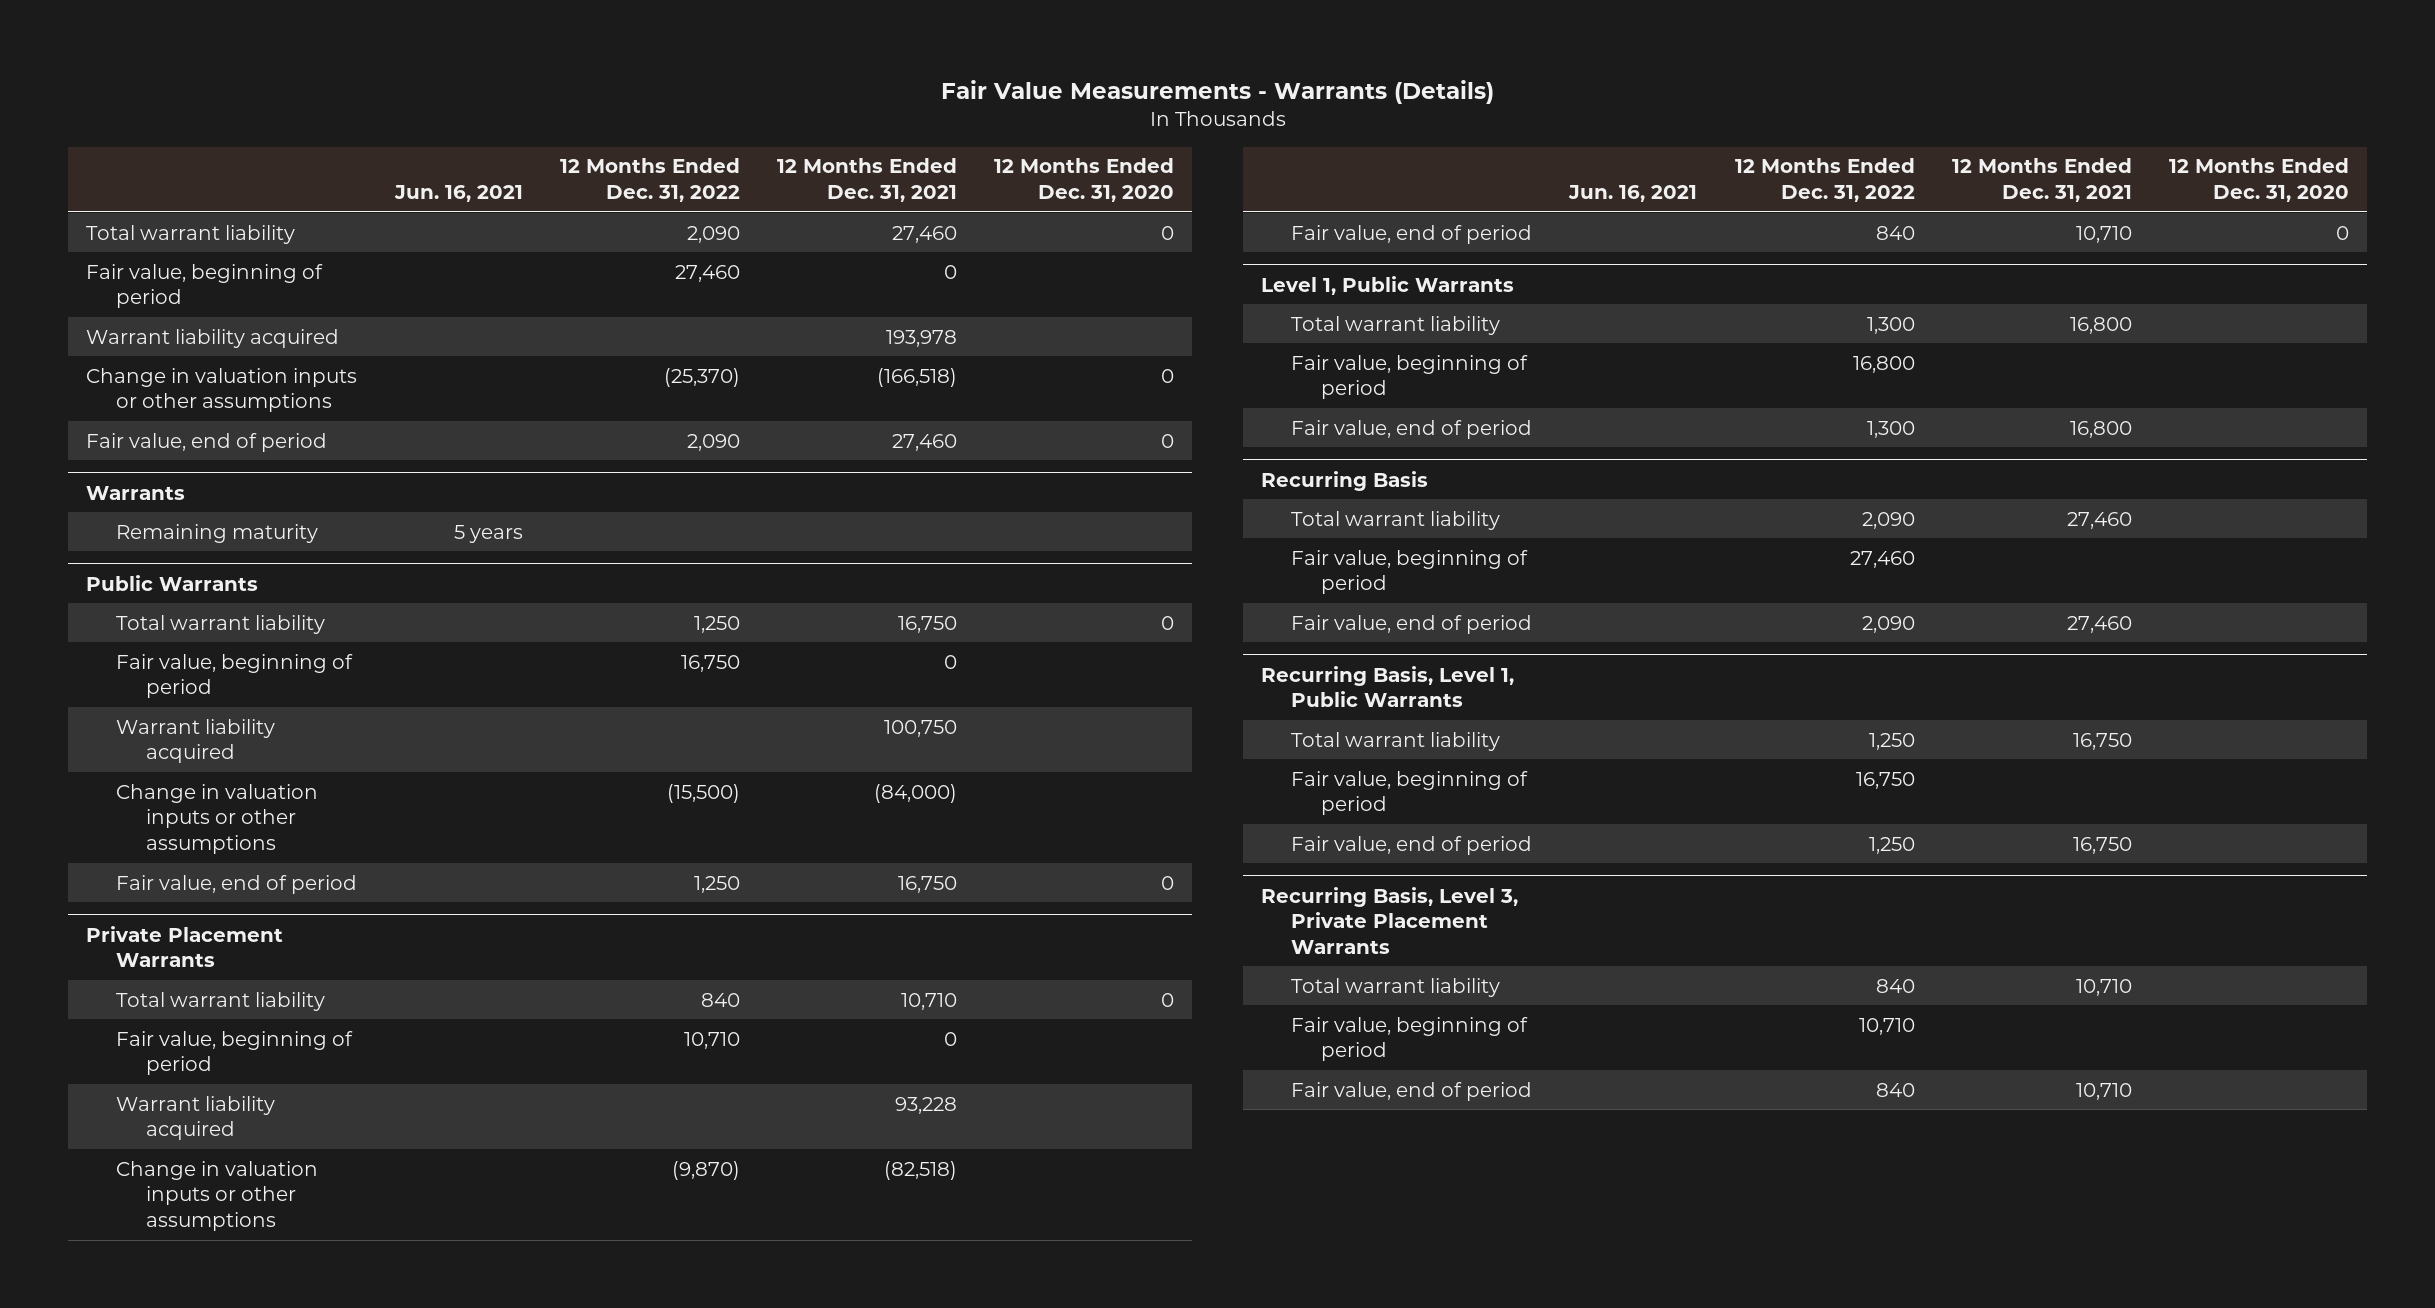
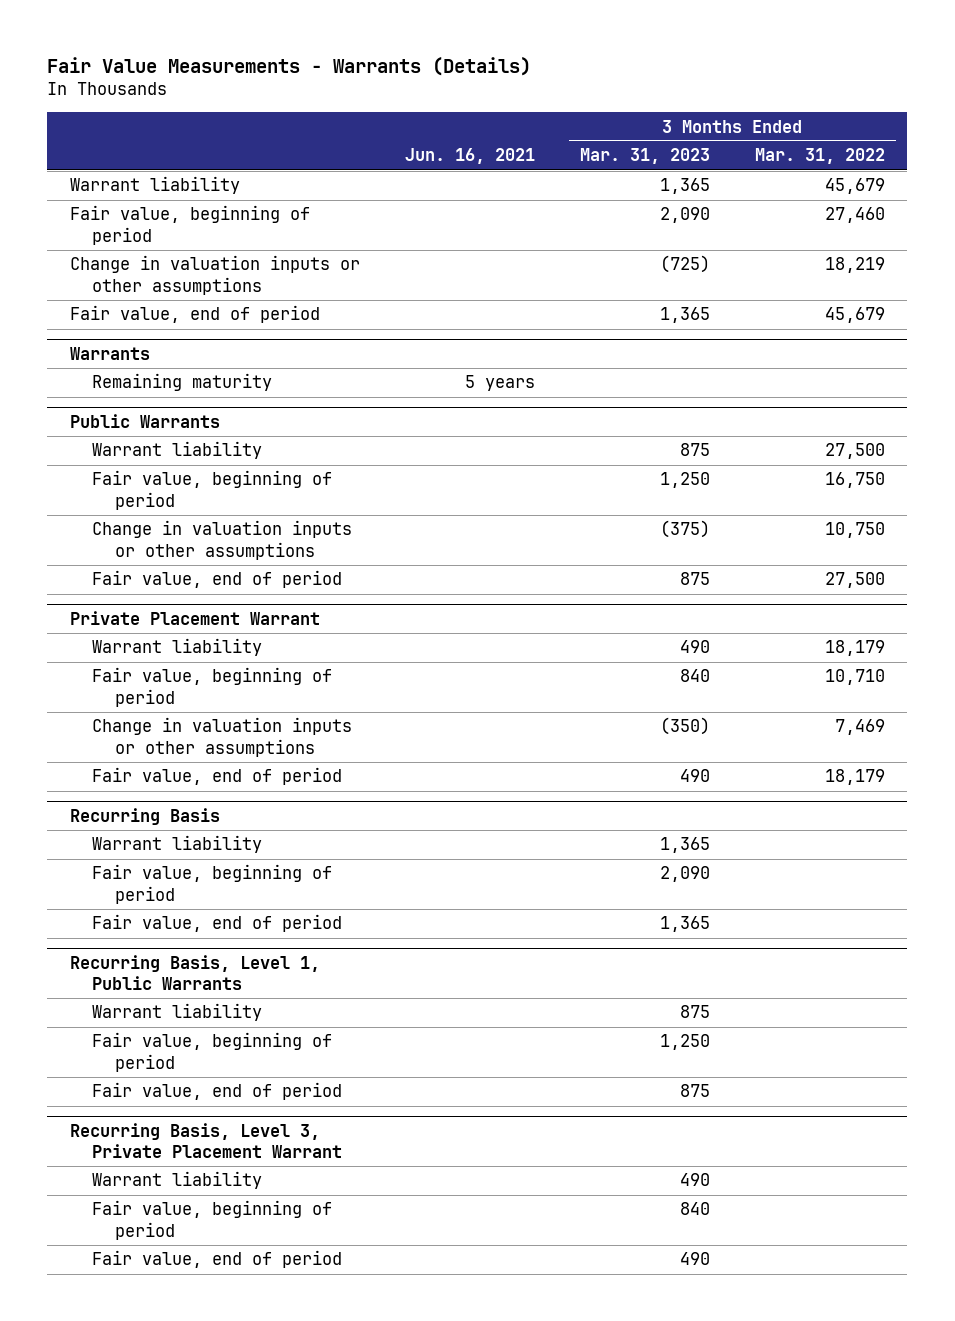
- | Jun. 16, 2021 | 12 Months Ended Dec. 31, 2022 | 12 Months Ended Dec. 31, 2021 | 12 Months Ended Dec. 31, 2020
+ | Jun. 16, 2021 | 3 Months Ended Mar. 31, 2023 | 3 Months Ended Mar. 31, 2022
- Total warrant liability | | 2,090 | 27,460 | 0
+ Warrant liability | | 1,365 | 45,679
- Warrant liability acquired | | | 193,978 |
@ Public Warrants
- Total warrant liability | | 1,250 | 16,750 | 0
+ Warrant liability | | 875 | 27,500
- Warrant liability acquired | | | 100,750 |
- Private Placement Warrants
- Total warrant liability | | 840 | 10,710 | 0
+ Private Placement Warrant
+ Warrant liability | | 490 | 18,179
- Warrant liability acquired | | | 93,228 |
- Level 1, Public Warrants
- Total warrant liability | | 1,300 | 16,800 |
- Fair value, beginning of period | | 16,800 | |
- Fair value, end of period | | 1,300 | 16,800 |
@ Recurring Basis
- Total warrant liability | | 2,090 | 27,460 |
+ Warrant liability | | 1,365 |
@ Recurring Basis, Level 1, Public Warrants
- Total warrant liability | | 1,250 | 16,750 |
+ Warrant liability | | 875 |
- Recurring Basis, Level 3, Private Placement Warrants
- Total warrant liability | | 840 | 10,710 |
+ Recurring Basis, Level 3, Private Placement Warrant
+ Warrant liability | | 490 |

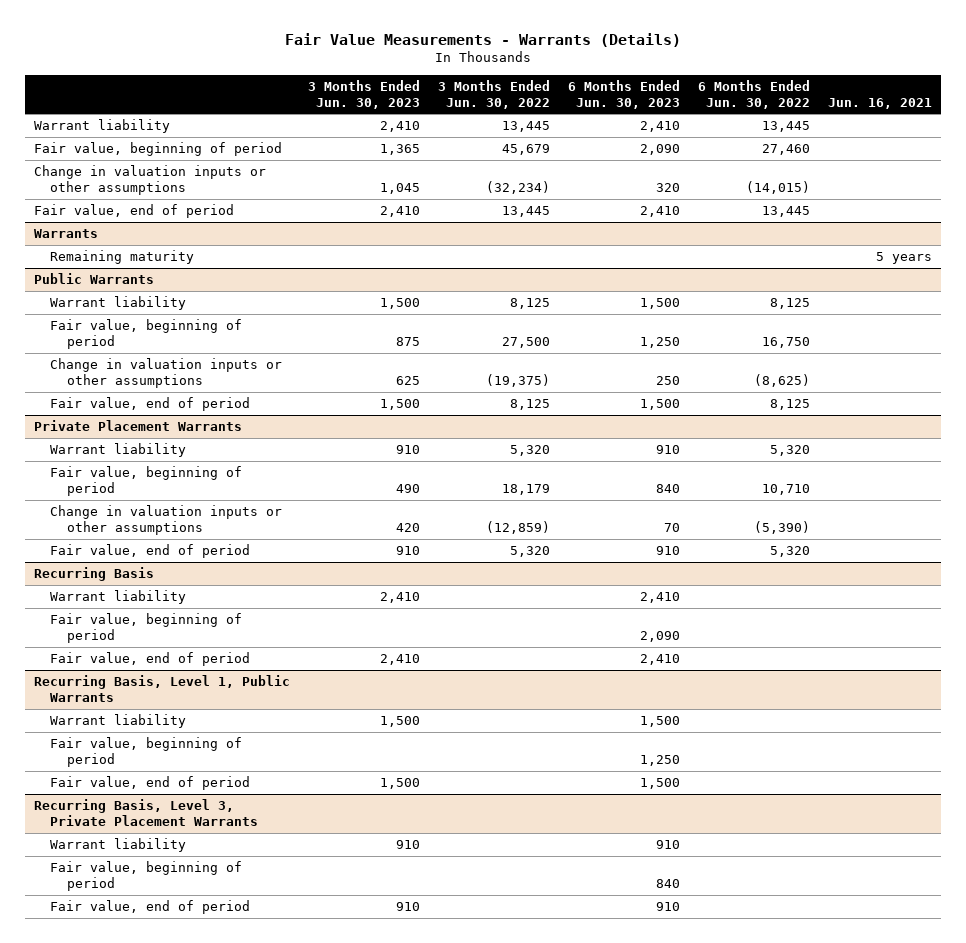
- | Jun. 16, 2021 | 3 Months Ended Mar. 31, 2023 | 3 Months Ended Mar. 31, 2022
+ | 3 Months Ended Jun. 30, 2023 | 3 Months Ended Jun. 30, 2022 | 6 Months Ended Jun. 30, 2023 | 6 Months Ended Jun. 30, 2022 | Jun. 16, 2021
- Private Placement Warrant
+ Private Placement Warrants
- Recurring Basis, Level 3, Private Placement Warrant
+ Recurring Basis, Level 3, Private Placement Warrants

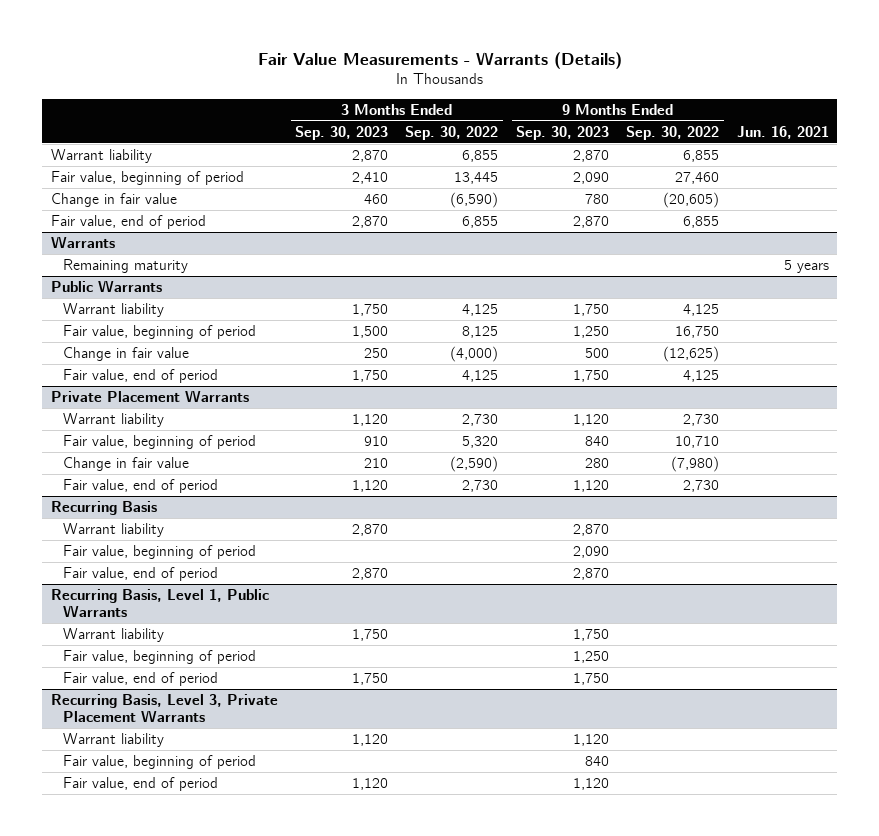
- | 3 Months Ended Jun. 30, 2023 | 3 Months Ended Jun. 30, 2022 | 6 Months Ended Jun. 30, 2023 | 6 Months Ended Jun. 30, 2022 | Jun. 16, 2021
+ | 3 Months Ended Sep. 30, 2023 | 3 Months Ended Sep. 30, 2022 | 9 Months Ended Sep. 30, 2023 | 9 Months Ended Sep. 30, 2022 | Jun. 16, 2021
- Change in valuation inputs or other assumptions | 1,045 | (32,234) | 320 | (14,015) |
+ Change in fair value | 460 | (6,590) | 780 | (20,605) |
@ Public Warrants
- Change in valuation inputs or other assumptions | 625 | (19,375) | 250 | (8,625) |
+ Change in fair value | 250 | (4,000) | 500 | (12,625) |
@ Private Placement Warrants
- Change in valuation inputs or other assumptions | 420 | (12,859) | 70 | (5,390) |
+ Change in fair value | 210 | (2,590) | 280 | (7,980) |

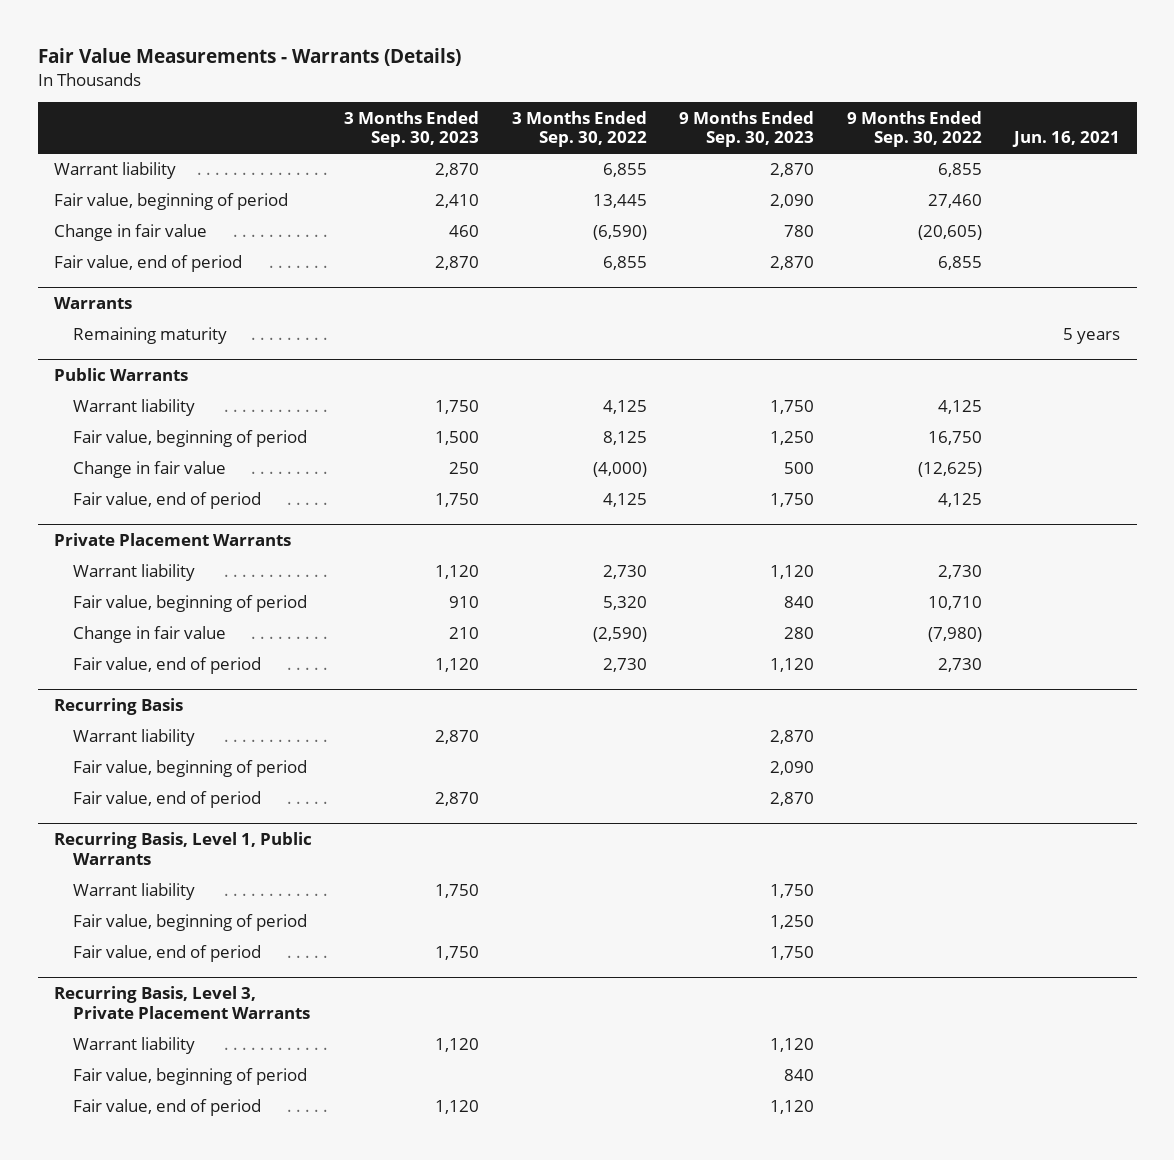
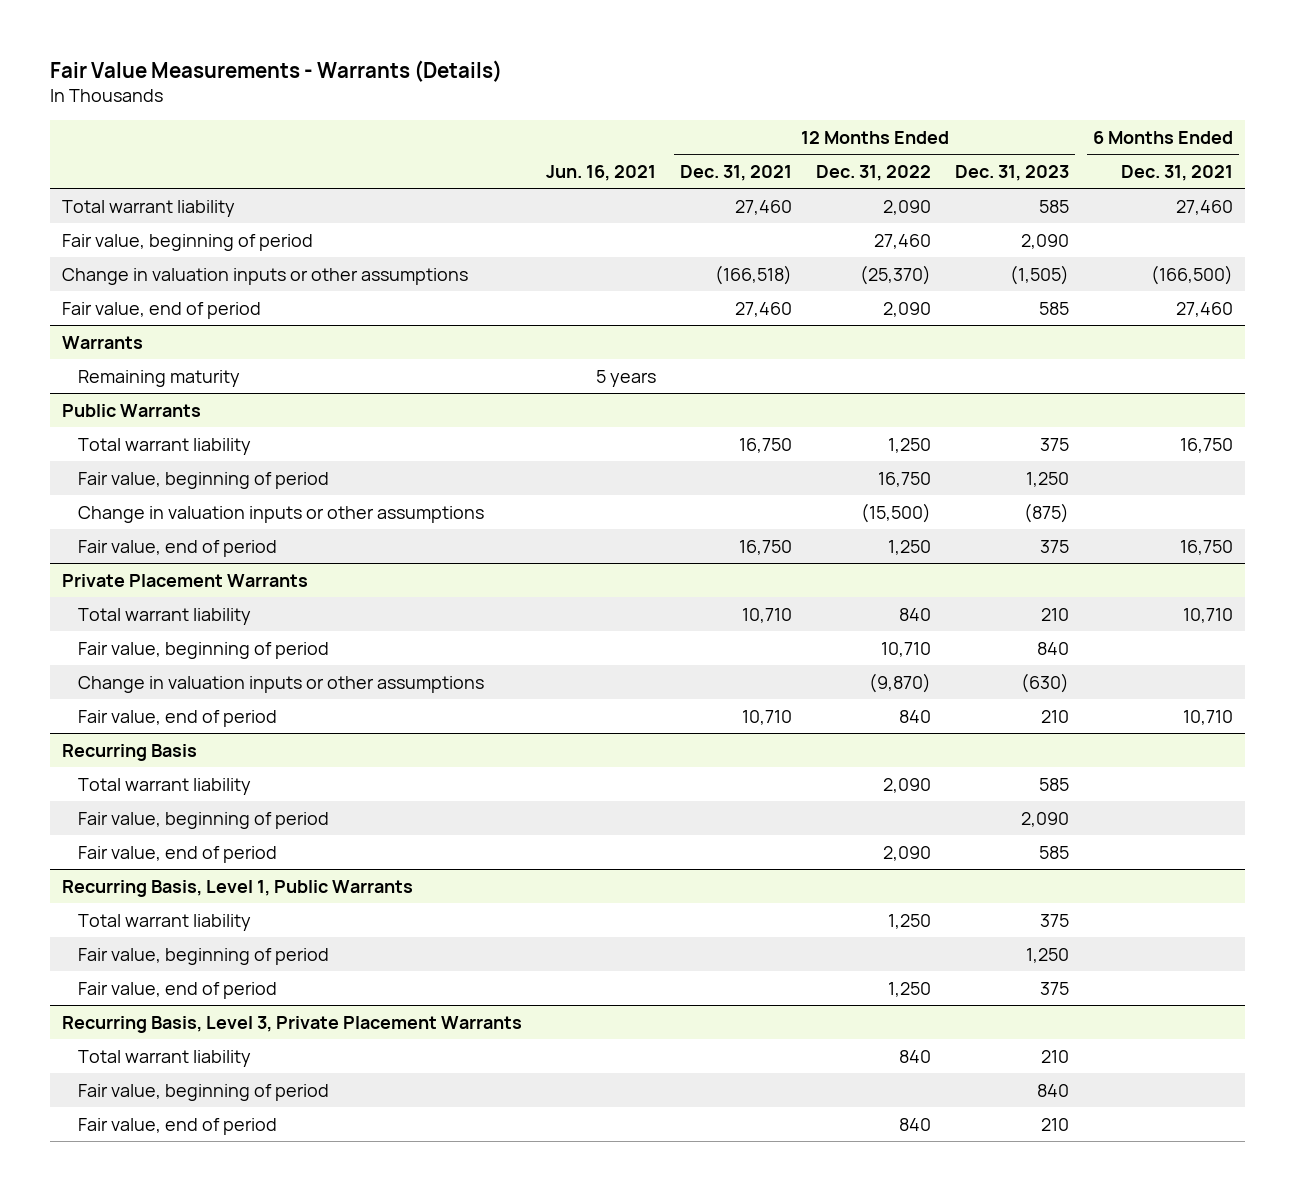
- | 3 Months Ended Sep. 30, 2023 | 3 Months Ended Sep. 30, 2022 | 9 Months Ended Sep. 30, 2023 | 9 Months Ended Sep. 30, 2022 | Jun. 16, 2021
+ | Jun. 16, 2021 | 12 Months Ended Dec. 31, 2021 | 12 Months Ended Dec. 31, 2022 | 12 Months Ended Dec. 31, 2023 | 6 Months Ended Dec. 31, 2021
- Warrant liability | 2,870 | 6,855 | 2,870 | 6,855 |
+ Total warrant liability | | 27,460 | 2,090 | 585 | 27,460
- Change in fair value | 460 | (6,590) | 780 | (20,605) |
+ Change in valuation inputs or other assumptions | | (166,518) | (25,370) | (1,505) | (166,500)
@ Public Warrants
- Warrant liability | 1,750 | 4,125 | 1,750 | 4,125 |
+ Total warrant liability | | 16,750 | 1,250 | 375 | 16,750
- Change in fair value | 250 | (4,000) | 500 | (12,625) |
+ Change in valuation inputs or other assumptions | | | (15,500) | (875) |
@ Private Placement Warrants
- Warrant liability | 1,120 | 2,730 | 1,120 | 2,730 |
+ Total warrant liability | | 10,710 | 840 | 210 | 10,710
- Change in fair value | 210 | (2,590) | 280 | (7,980) |
+ Change in valuation inputs or other assumptions | | | (9,870) | (630) |
@ Recurring Basis
- Warrant liability | 2,870 | | 2,870 | |
+ Total warrant liability | | | 2,090 | 585 |
@ Recurring Basis, Level 1, Public Warrants
- Warrant liability | 1,750 | | 1,750 | |
+ Total warrant liability | | | 1,250 | 375 |
@ Recurring Basis, Level 3, Private Placement Warrants
- Warrant liability | 1,120 | | 1,120 | |
+ Total warrant liability | | | 840 | 210 |

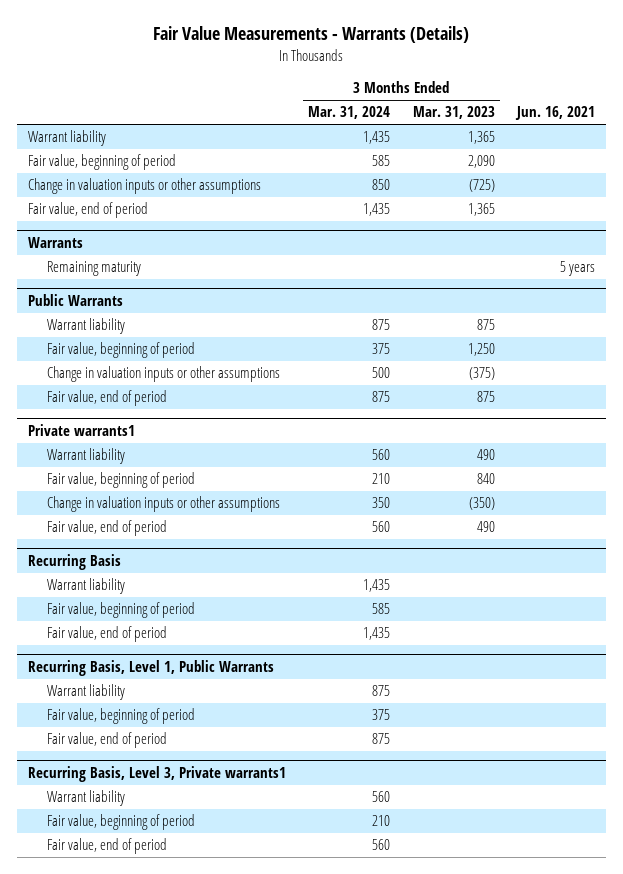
- | Jun. 16, 2021 | 12 Months Ended Dec. 31, 2021 | 12 Months Ended Dec. 31, 2022 | 12 Months Ended Dec. 31, 2023 | 6 Months Ended Dec. 31, 2021
+ | 3 Months Ended Mar. 31, 2024 | 3 Months Ended Mar. 31, 2023 | Jun. 16, 2021
- Total warrant liability | | 27,460 | 2,090 | 585 | 27,460
+ Warrant liability | 1,435 | 1,365 |
@ Public Warrants
- Total warrant liability | | 16,750 | 1,250 | 375 | 16,750
+ Warrant liability | 875 | 875 |
- Private Placement Warrants
- Total warrant liability | | 10,710 | 840 | 210 | 10,710
+ Private warrants1
+ Warrant liability | 560 | 490 |
@ Recurring Basis
- Total warrant liability | | | 2,090 | 585 |
+ Warrant liability | 1,435 | |
@ Recurring Basis, Level 1, Public Warrants
- Total warrant liability | | | 1,250 | 375 |
+ Warrant liability | 875 | |
- Recurring Basis, Level 3, Private Placement Warrants
- Total warrant liability | | | 840 | 210 |
+ Recurring Basis, Level 3, Private warrants1
+ Warrant liability | 560 | |

